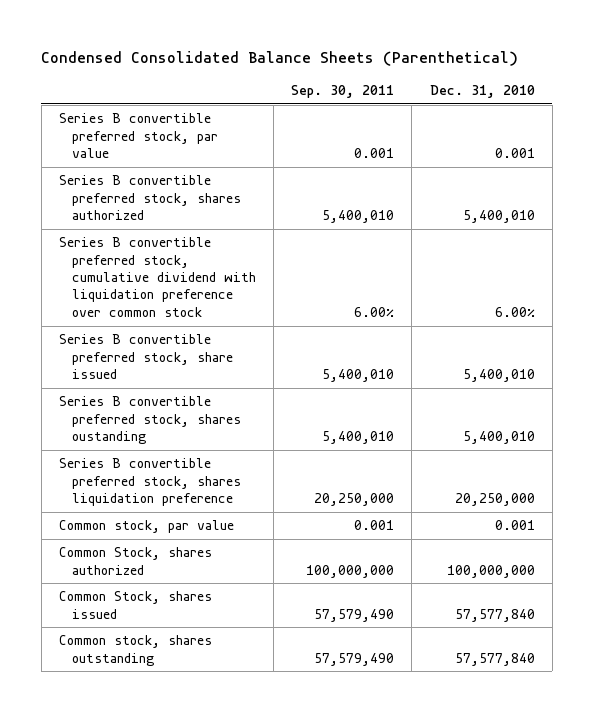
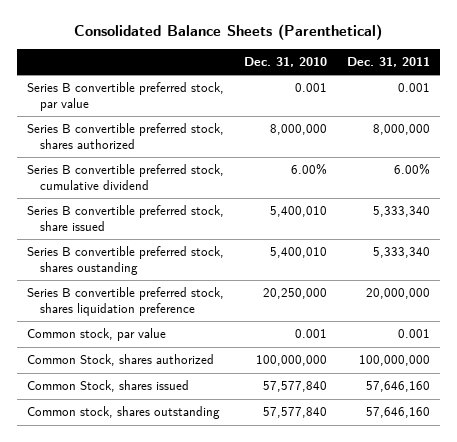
- Condensed Consolidated Balance Sheets (Parenthetical)
+ Consolidated Balance Sheets (Parenthetical)
- | Sep. 30, 2011 | Dec. 31, 2010
+ | Dec. 31, 2010 | Dec. 31, 2011
- Series B convertible preferred stock, shares authorized | 5,400,010 | 5,400,010
- Series B convertible preferred stock, cumulative dividend with liquidation preference over common stock | 6.00% | 6.00%
+ Series B convertible preferred stock, shares authorized | 8,000,000 | 8,000,000
+ Series B convertible preferred stock, cumulative dividend | 6.00% | 6.00%

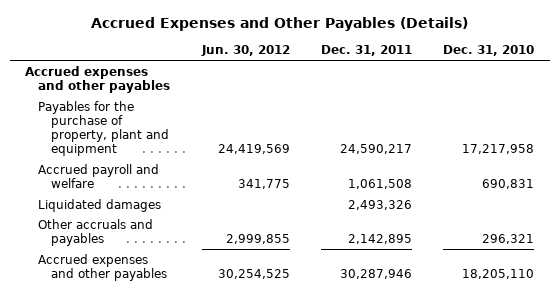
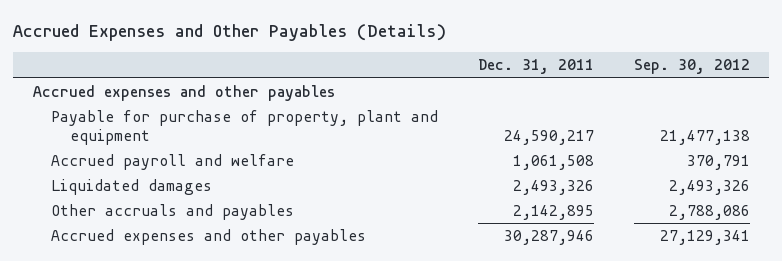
- | Jun. 30, 2012 | Dec. 31, 2011 | Dec. 31, 2010
+ | Dec. 31, 2011 | Sep. 30, 2012
- Payables for the purchase of property, plant and equipment | 24,419,569 | 24,590,217 | 17,217,958
+ Payable for purchase of property, plant and equipment | 24,590,217 | 21,477,138

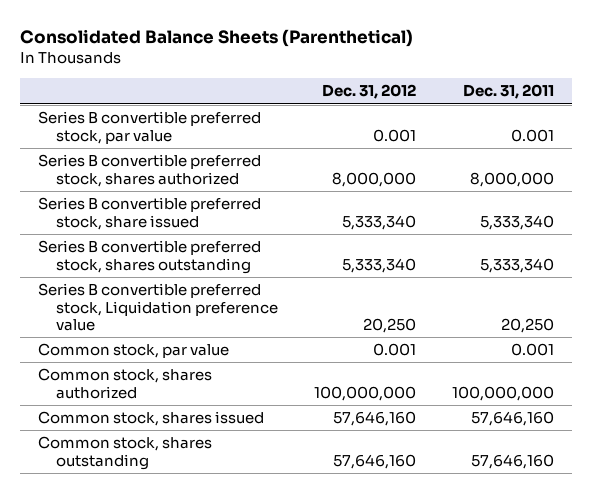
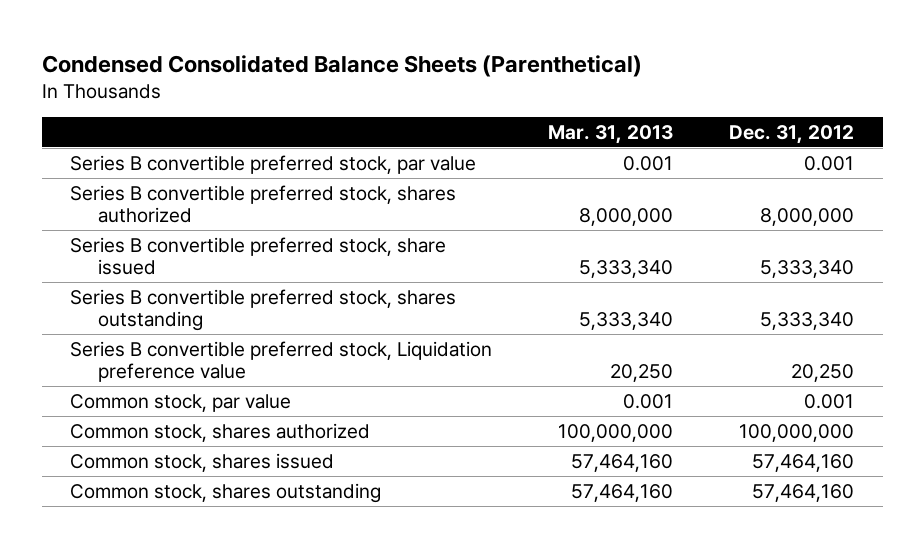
- Consolidated Balance Sheets (Parenthetical)
+ Condensed Consolidated Balance Sheets (Parenthetical)
- | Dec. 31, 2012 | Dec. 31, 2011
+ | Mar. 31, 2013 | Dec. 31, 2012
- Common stock, shares issued | 57,646,160 | 57,646,160
- Common stock, shares outstanding | 57,646,160 | 57,646,160
+ Common stock, shares issued | 57,464,160 | 57,464,160
+ Common stock, shares outstanding | 57,464,160 | 57,464,160

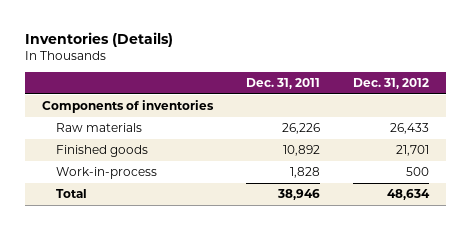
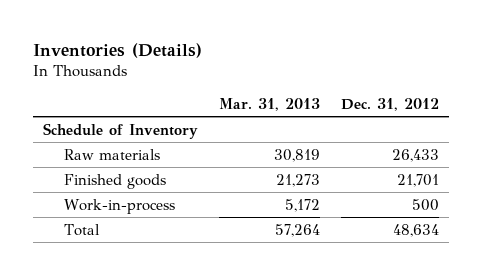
- | Dec. 31, 2011 | Dec. 31, 2012
+ | Mar. 31, 2013 | Dec. 31, 2012
- Components of inventories
+ Schedule of Inventory

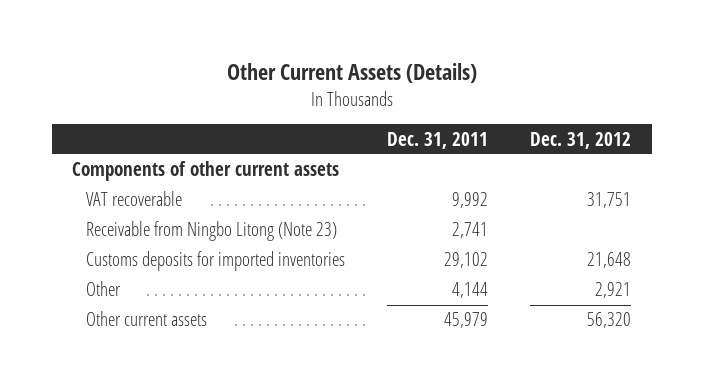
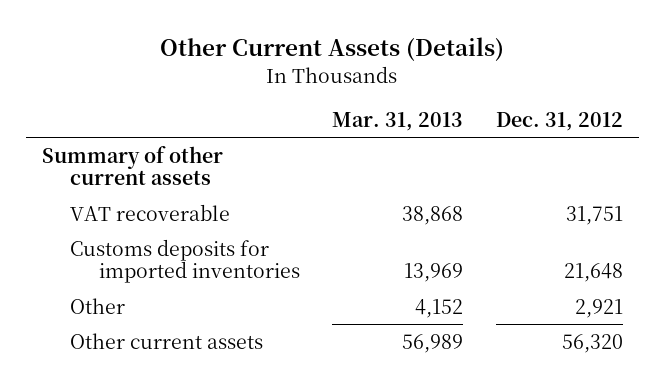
- | Dec. 31, 2011 | Dec. 31, 2012
+ | Mar. 31, 2013 | Dec. 31, 2012
- Components of other current assets
+ Summary of other current assets
- Receivable from Ningbo Litong (Note 23) | 2,741 |

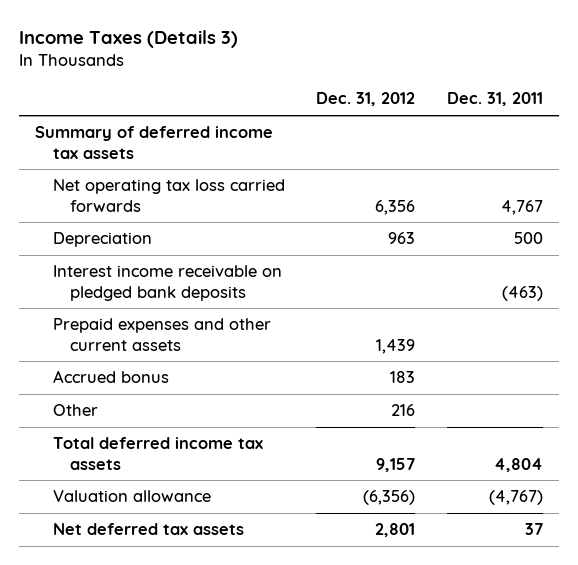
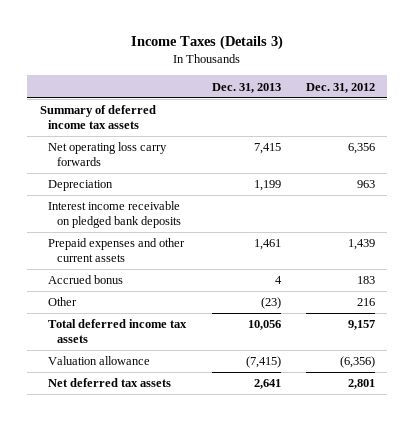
- | Dec. 31, 2012 | Dec. 31, 2011
+ | Dec. 31, 2013 | Dec. 31, 2012
- Net operating tax loss carried forwards | 6,356 | 4,767
+ Net operating loss carry forwards | 7,415 | 6,356

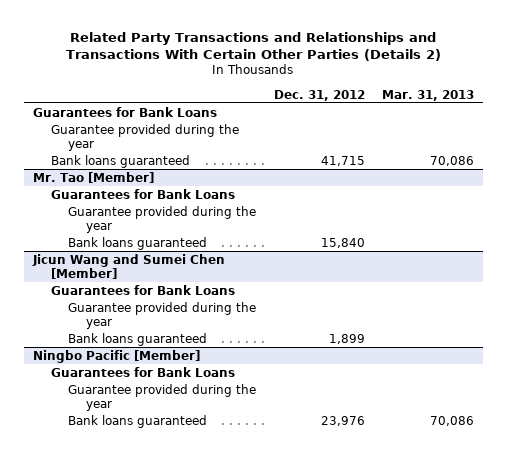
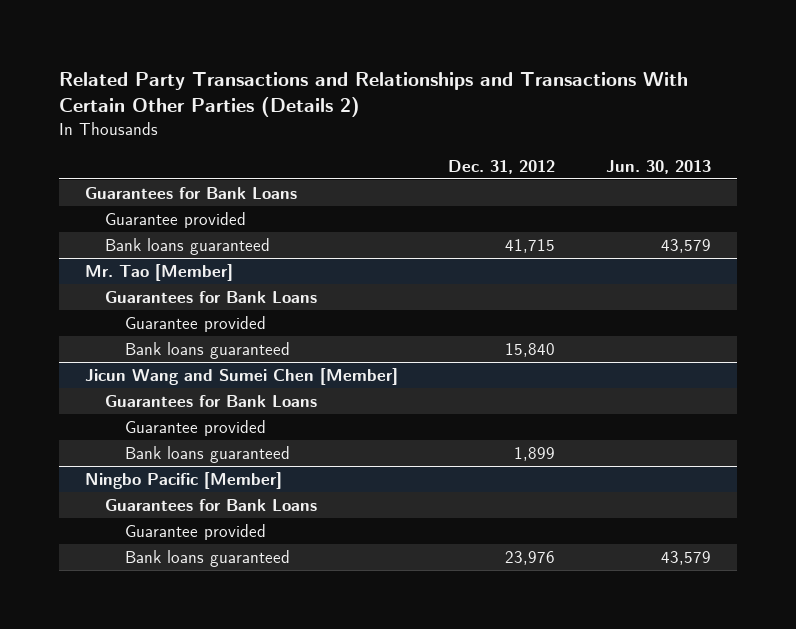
- | Dec. 31, 2012 | Mar. 31, 2013
+ | Dec. 31, 2012 | Jun. 30, 2013
- Guarantee provided during the year
+ Guarantee provided
@ Mr. Tao [Member]
- Guarantee provided during the year
+ Guarantee provided
@ Jicun Wang and Sumei Chen [Member]
- Guarantee provided during the year
+ Guarantee provided
@ Ningbo Pacific [Member]
- Guarantee provided during the year
+ Guarantee provided

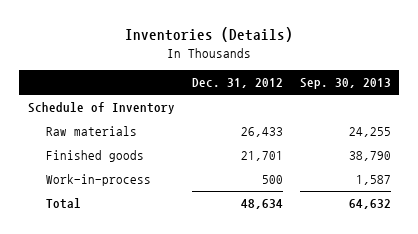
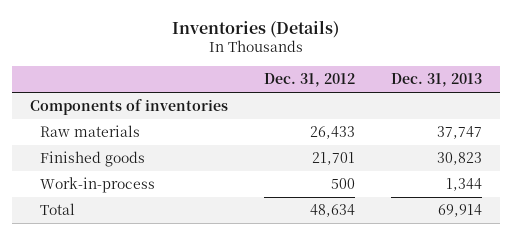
- | Dec. 31, 2012 | Sep. 30, 2013
+ | Dec. 31, 2012 | Dec. 31, 2013
- Schedule of Inventory
+ Components of inventories

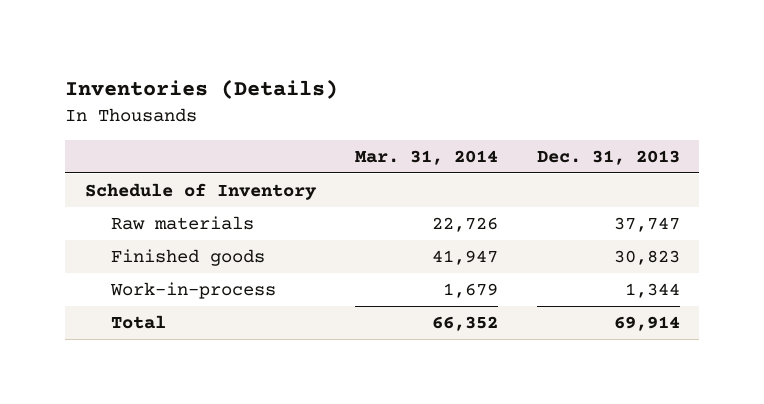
- | Dec. 31, 2012 | Dec. 31, 2013
+ | Mar. 31, 2014 | Dec. 31, 2013
- Components of inventories
+ Schedule of Inventory

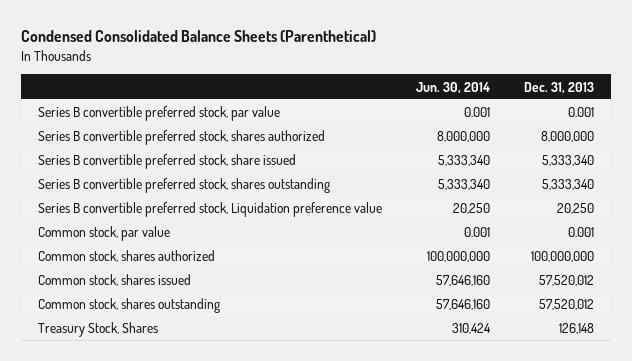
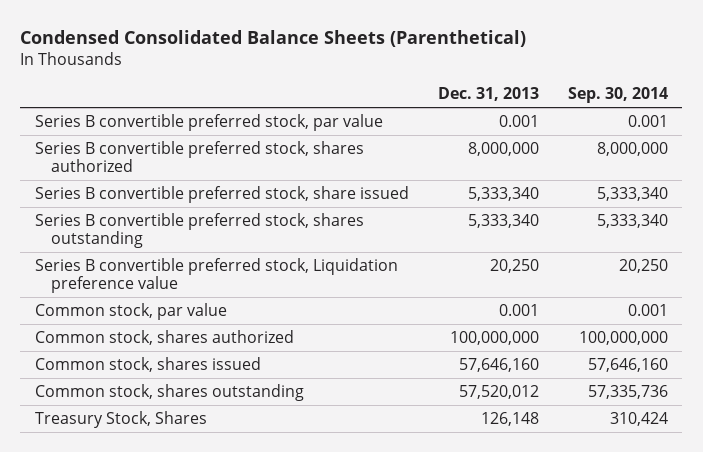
- | Jun. 30, 2014 | Dec. 31, 2013
+ | Dec. 31, 2013 | Sep. 30, 2014
- Common stock, shares issued | 57,646,160 | 57,520,012
+ Common stock, shares issued | 57,646,160 | 57,646,160

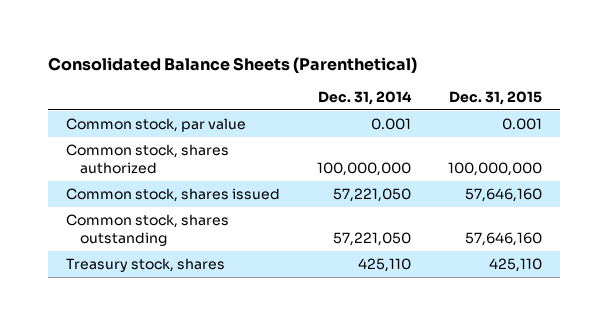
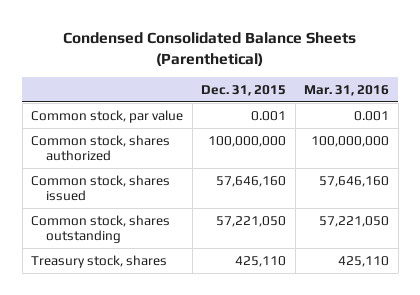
- Consolidated Balance Sheets (Parenthetical)
+ Condensed Consolidated Balance Sheets (Parenthetical)
- | Dec. 31, 2014 | Dec. 31, 2015
+ | Dec. 31, 2015 | Mar. 31, 2016
- Common stock, shares outstanding | 57,221,050 | 57,646,160
+ Common stock, shares outstanding | 57,221,050 | 57,221,050

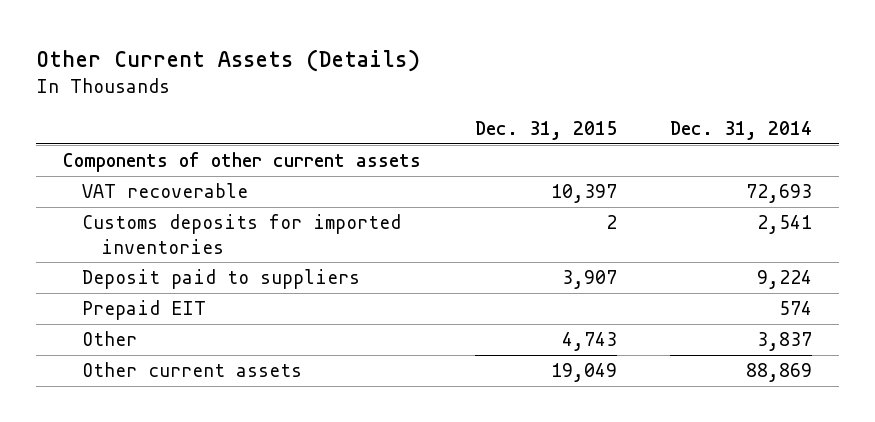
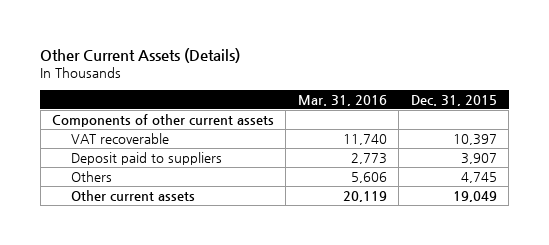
- | Dec. 31, 2015 | Dec. 31, 2014
+ | Mar. 31, 2016 | Dec. 31, 2015
- Customs deposits for imported inventories | 2 | 2,541
- Prepaid EIT | | 574
- Other | 4,743 | 3,837
+ Others | 5,606 | 4,745

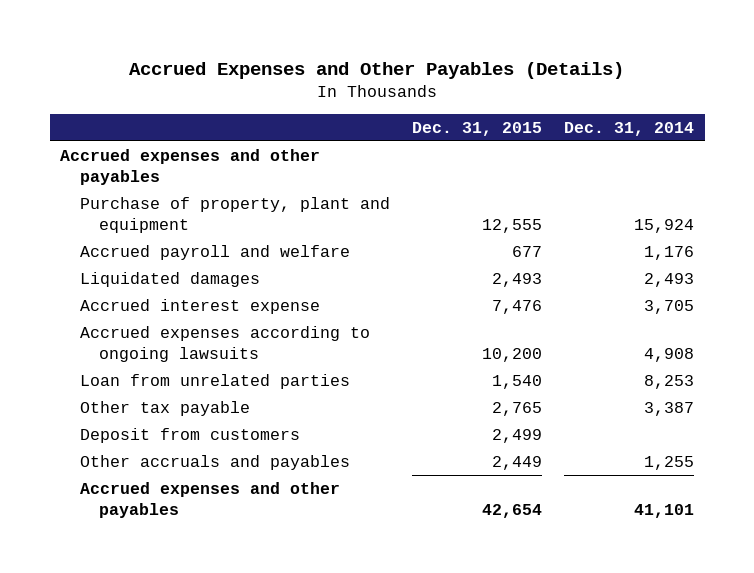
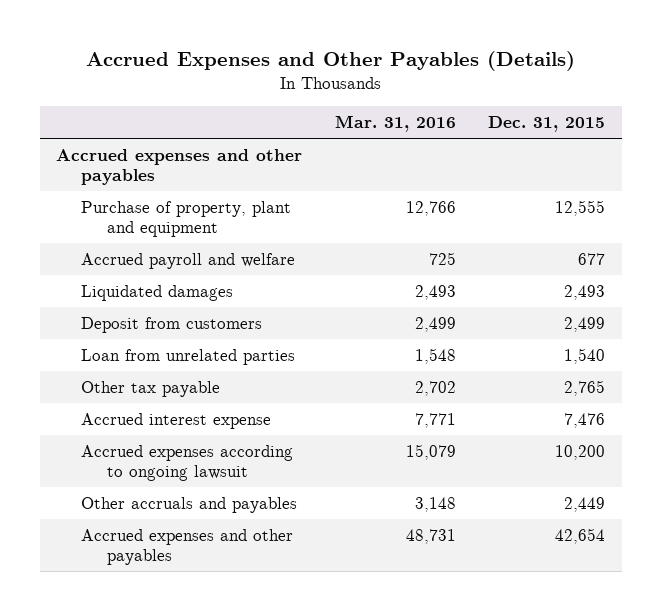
- | Dec. 31, 2015 | Dec. 31, 2014
+ | Mar. 31, 2016 | Dec. 31, 2015
- Accrued expenses according to ongoing lawsuits | 10,200 | 4,908
moved up: Deposit from customers | 2,499 | 2,499
moved down: Accrued interest expense | 7,771 | 7,476
+ Accrued expenses according to ongoing lawsuit | 15,079 | 10,200

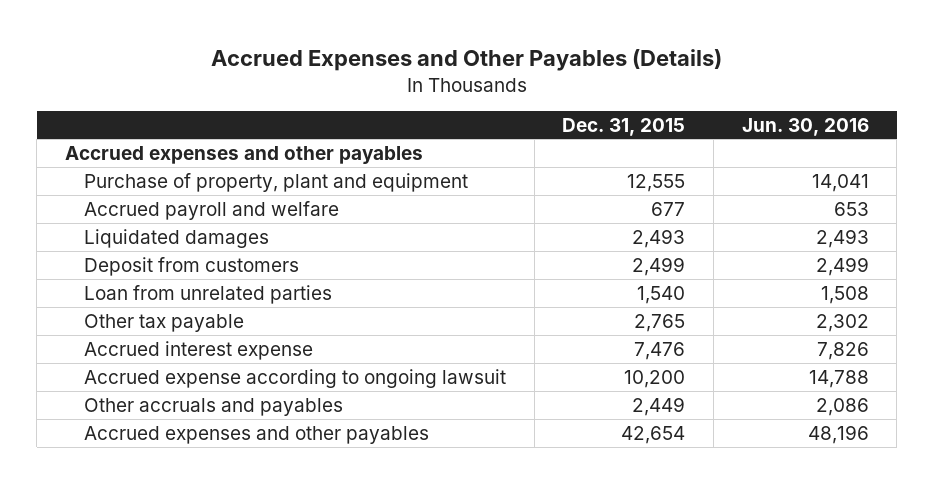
- | Mar. 31, 2016 | Dec. 31, 2015
+ | Dec. 31, 2015 | Jun. 30, 2016
- Accrued expenses according to ongoing lawsuit | 15,079 | 10,200
+ Accrued expense according to ongoing lawsuit | 10,200 | 14,788

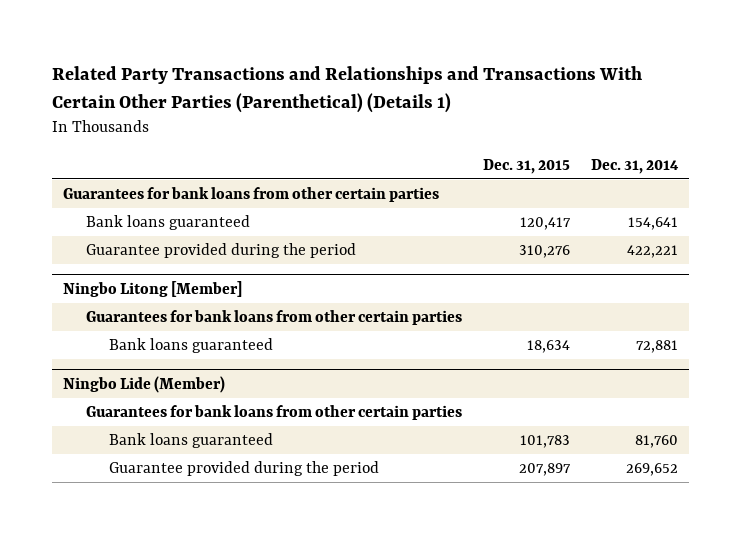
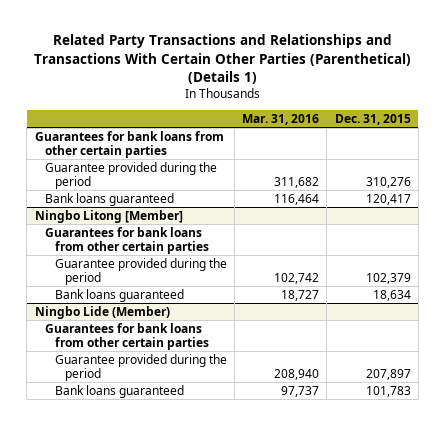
- | Dec. 31, 2015 | Dec. 31, 2014
+ | Mar. 31, 2016 | Dec. 31, 2015
moved down: Bank loans guaranteed | 116,464 | 120,417
@ Ningbo Litong [Member]
+ Guarantee provided during the period | 102,742 | 102,379
@ Ningbo Lide (Member)
moved down: Bank loans guaranteed | 97,737 | 101,783

